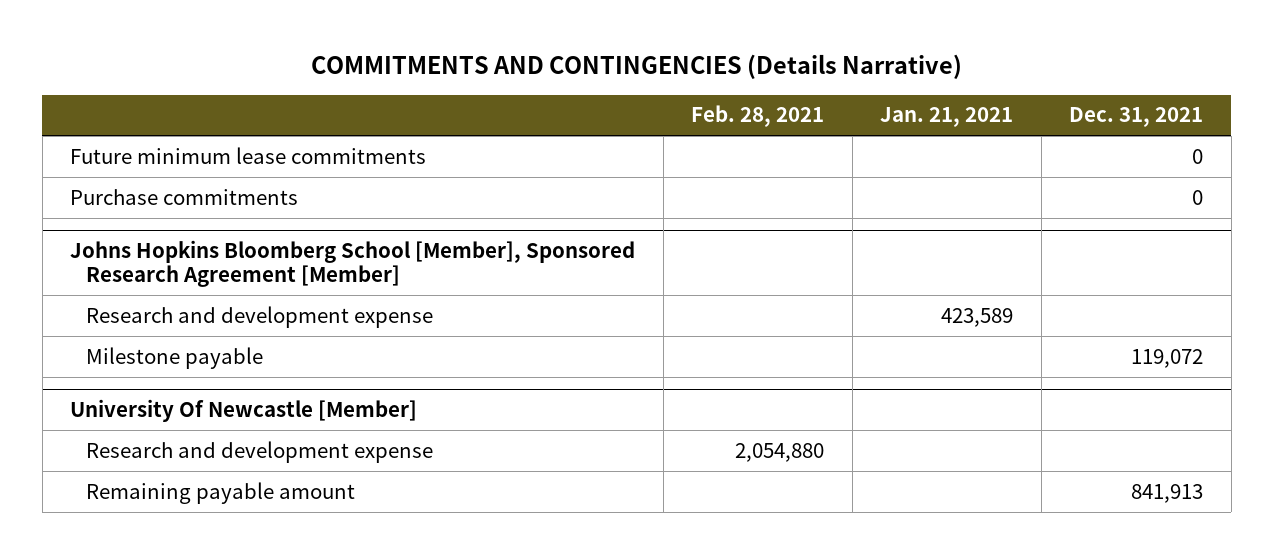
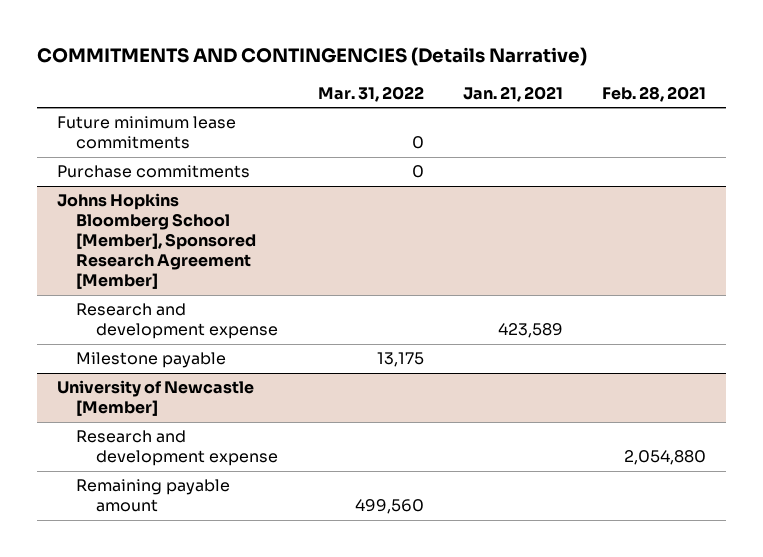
- | Feb. 28, 2021 | Jan. 21, 2021 | Dec. 31, 2021
+ | Mar. 31, 2022 | Jan. 21, 2021 | Feb. 28, 2021
- University Of Newcastle [Member]
+ University of Newcastle [Member]

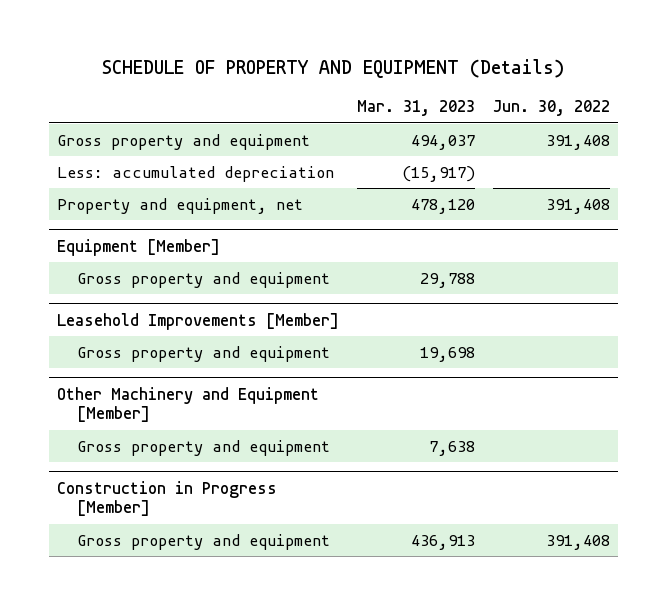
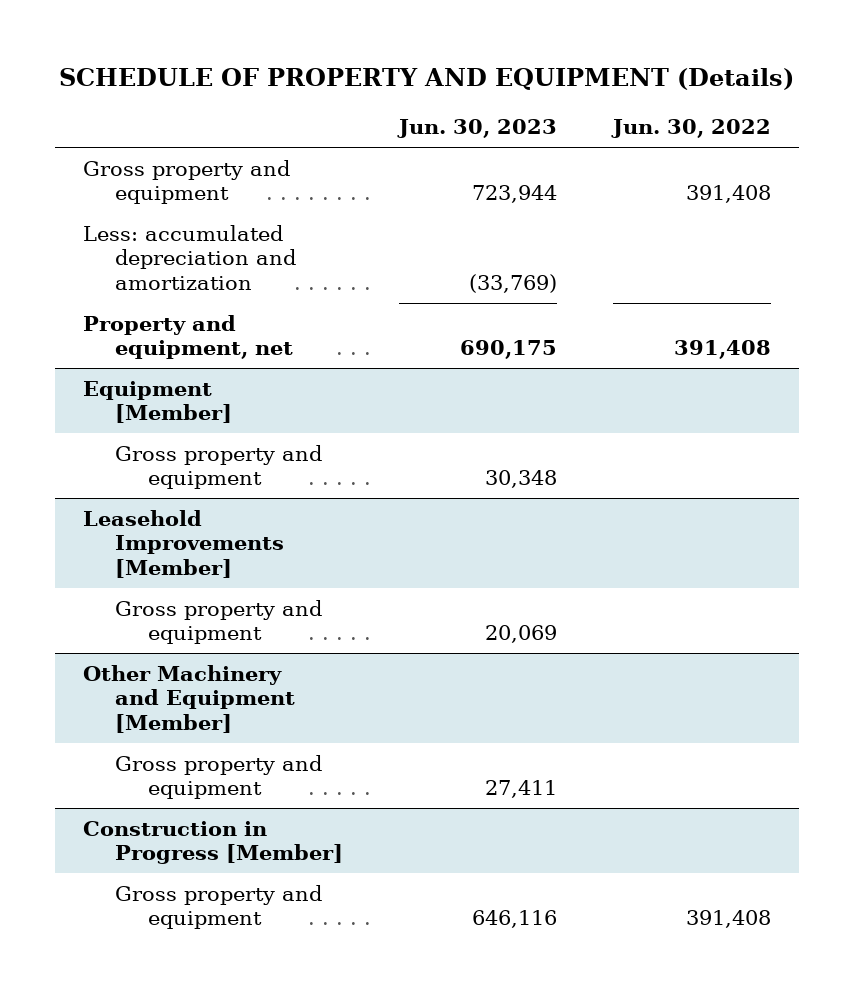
- | Mar. 31, 2023 | Jun. 30, 2022
+ | Jun. 30, 2023 | Jun. 30, 2022
- Less: accumulated depreciation | (15,917) |
+ Less: accumulated depreciation and amortization | (33,769) |

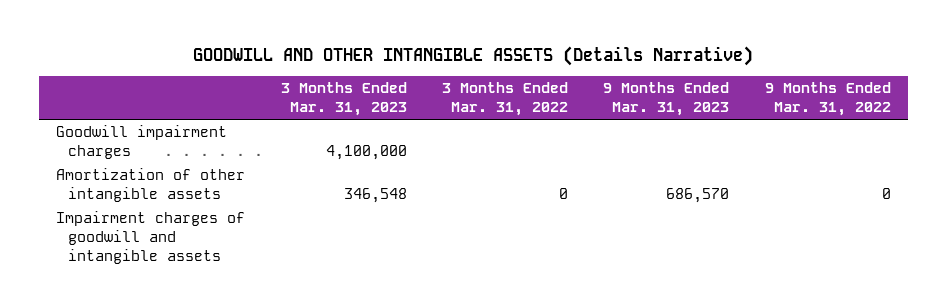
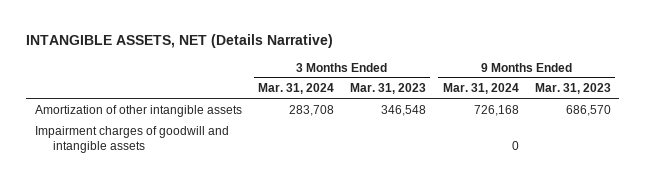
- GOODWILL AND OTHER INTANGIBLE ASSETS (Details Narrative)
+ INTANGIBLE ASSETS, NET (Details Narrative)
- | 3 Months Ended Mar. 31, 2023 | 3 Months Ended Mar. 31, 2022 | 9 Months Ended Mar. 31, 2023 | 9 Months Ended Mar. 31, 2022
+ | 3 Months Ended Mar. 31, 2024 | 3 Months Ended Mar. 31, 2023 | 9 Months Ended Mar. 31, 2024 | 9 Months Ended Mar. 31, 2023
- Goodwill impairment charges | 4,100,000 | | |

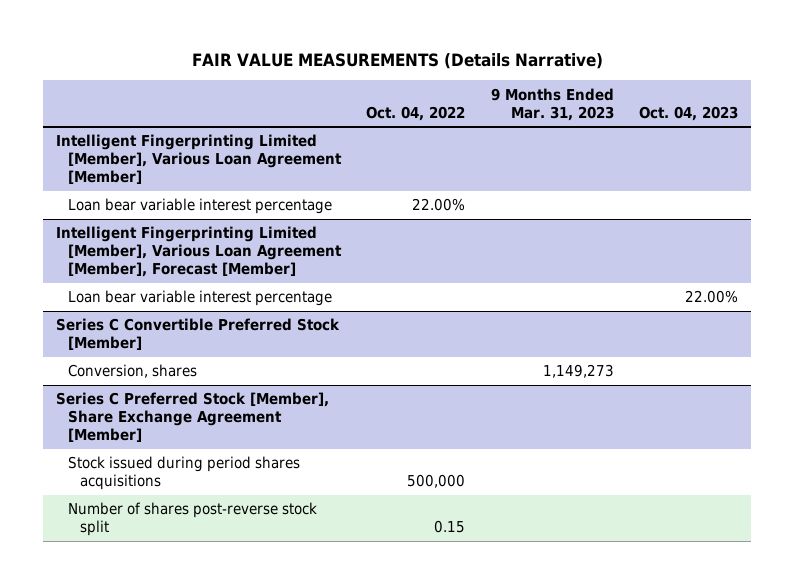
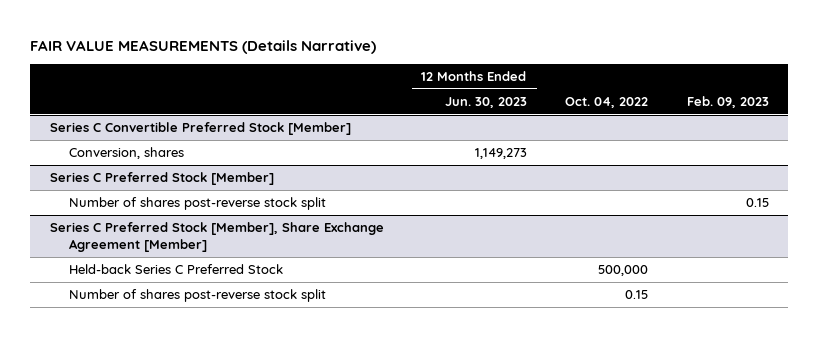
- | Oct. 04, 2022 | 9 Months Ended Mar. 31, 2023 | Oct. 04, 2023
+ | 12 Months Ended Jun. 30, 2023 | Oct. 04, 2022 | Feb. 09, 2023
- Intelligent Fingerprinting Limited [Member], Various Loan Agreement [Member]
- Loan bear variable interest percentage | 22.00% | |
- Intelligent Fingerprinting Limited [Member], Various Loan Agreement [Member], Forecast [Member]
- Loan bear variable interest percentage | | | 22.00%
+ Series C Preferred Stock [Member]
+ Number of shares post-reverse stock split | | | 0.15
@ Series C Preferred Stock [Member], Share Exchange Agreement [Member]
- Stock issued during period shares acquisitions | 500,000 | |
+ Held-back Series C Preferred Stock | | 500,000 |

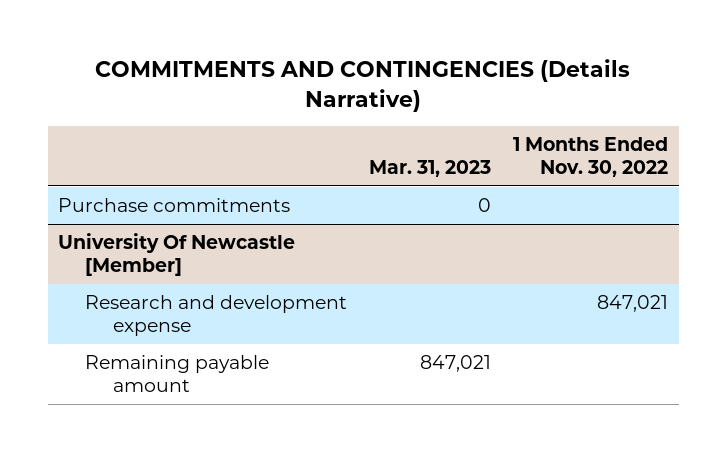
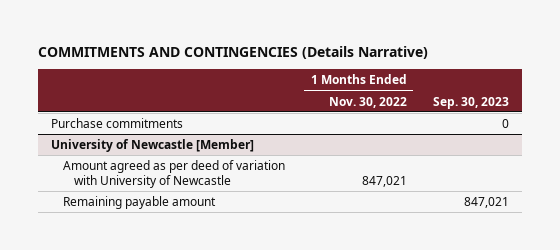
- | Mar. 31, 2023 | 1 Months Ended Nov. 30, 2022
+ | 1 Months Ended Nov. 30, 2022 | Sep. 30, 2023
- University Of Newcastle [Member]
- Research and development expense | | 847,021
+ University of Newcastle [Member]
+ Amount agreed as per deed of variation with University of Newcastle | 847,021 |

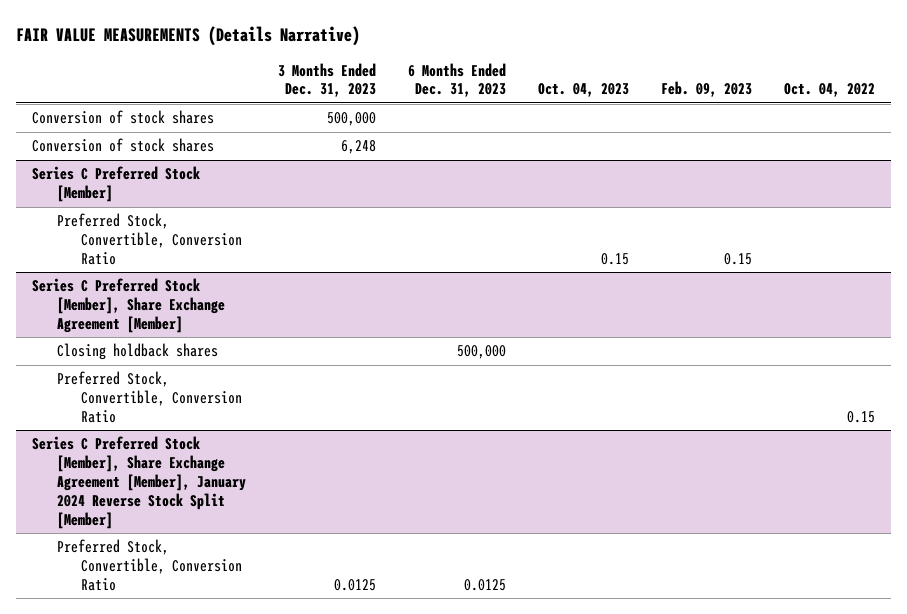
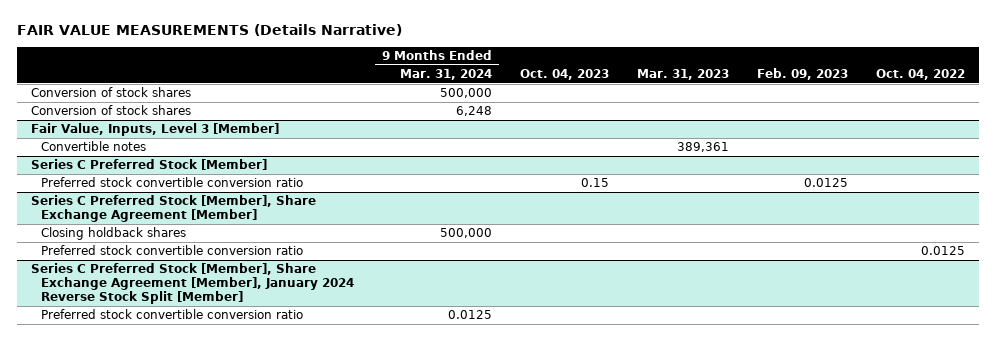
- | 3 Months Ended Dec. 31, 2023 | 6 Months Ended Dec. 31, 2023 | Oct. 04, 2023 | Feb. 09, 2023 | Oct. 04, 2022
+ | 9 Months Ended Mar. 31, 2024 | Oct. 04, 2023 | Mar. 31, 2023 | Feb. 09, 2023 | Oct. 04, 2022
+ Fair Value, Inputs, Level 3 [Member]
+ Convertible notes | | | 389,361 | |
@ Series C Preferred Stock [Member]
- Preferred Stock, Convertible, Conversion Ratio | | | 0.15 | 0.15 |
+ Preferred stock convertible conversion ratio | | 0.15 | | 0.0125 |
@ Series C Preferred Stock [Member], Share Exchange Agreement [Member]
- Preferred Stock, Convertible, Conversion Ratio | | | | | 0.15
+ Preferred stock convertible conversion ratio | | | | | 0.0125
@ Series C Preferred Stock [Member], Share Exchange Agreement [Member], January 2024 Reverse Stock Split [Member]
- Preferred Stock, Convertible, Conversion Ratio | 0.0125 | 0.0125 | | |
+ Preferred stock convertible conversion ratio | 0.0125 | | | |

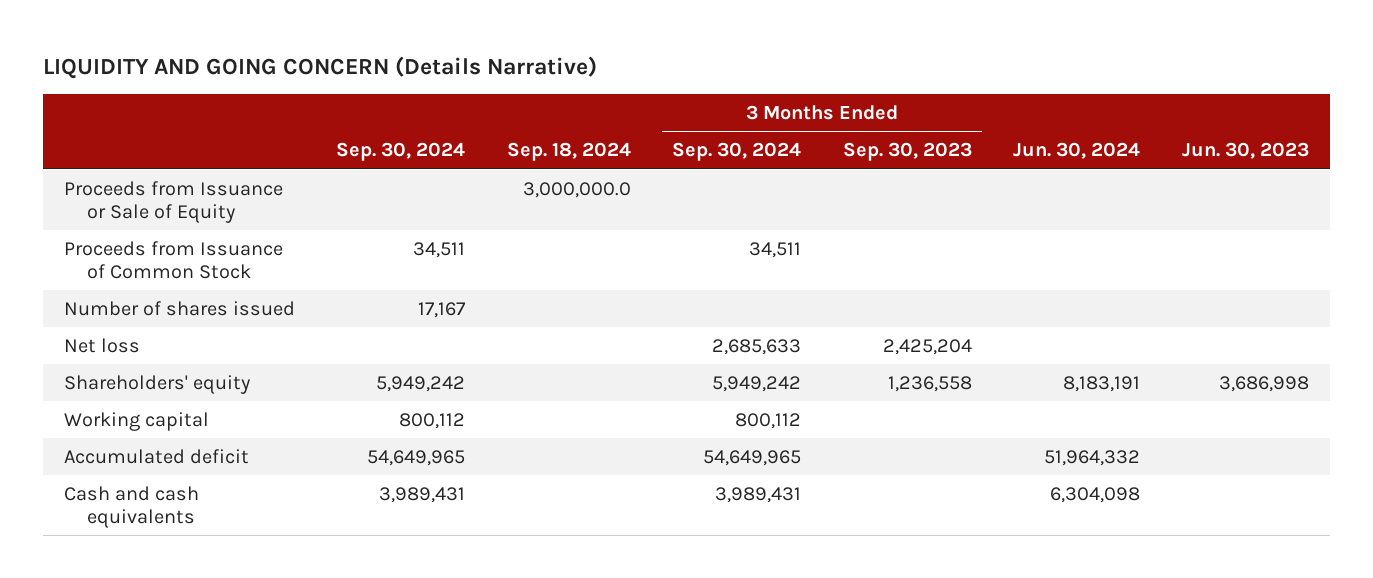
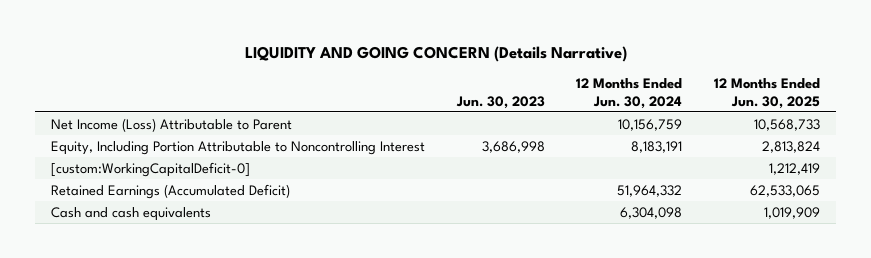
- | Sep. 30, 2024 | Sep. 18, 2024 | 3 Months Ended Sep. 30, 2024 | 3 Months Ended Sep. 30, 2023 | Jun. 30, 2024 | Jun. 30, 2023
+ | Jun. 30, 2023 | 12 Months Ended Jun. 30, 2024 | 12 Months Ended Jun. 30, 2025
- Proceeds from Issuance or Sale of Equity | | 3,000,000.0 | | | |
- Proceeds from Issuance of Common Stock | 34,511 | | 34,511 | | |
- Number of shares issued | 17,167 | | | | |
- Net loss | | | 2,685,633 | 2,425,204 | |
- Shareholders' equity | 5,949,242 | | 5,949,242 | 1,236,558 | 8,183,191 | 3,686,998
- Working capital | 800,112 | | 800,112 | | |
- Accumulated deficit | 54,649,965 | | 54,649,965 | | 51,964,332 |
+ Net Income (Loss) Attributable to Parent | | 10,156,759 | 10,568,733
+ Equity, Including Portion Attributable to Noncontrolling Interest | 3,686,998 | 8,183,191 | 2,813,824
+ [custom:WorkingCapitalDeficit-0] | | | 1,212,419
+ Retained Earnings (Accumulated Deficit) | | 51,964,332 | 62,533,065

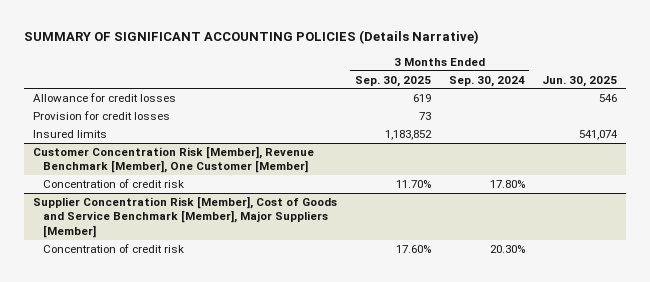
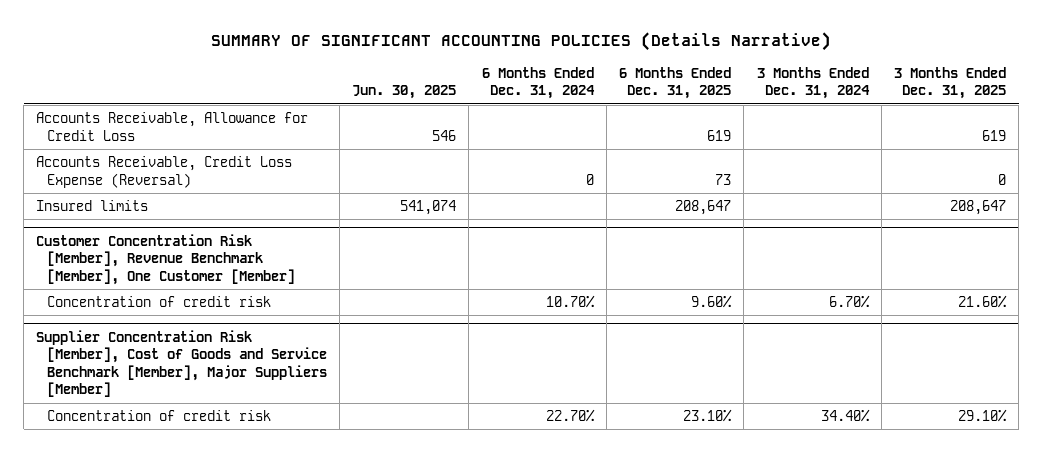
- | 3 Months Ended Sep. 30, 2025 | 3 Months Ended Sep. 30, 2024 | Jun. 30, 2025
+ | Jun. 30, 2025 | 6 Months Ended Dec. 31, 2024 | 6 Months Ended Dec. 31, 2025 | 3 Months Ended Dec. 31, 2024 | 3 Months Ended Dec. 31, 2025
- Allowance for credit losses | 619 | | 546
- Provision for credit losses | 73 | |
+ Accounts Receivable, Allowance for Credit Loss | 546 | | 619 | | 619
+ Accounts Receivable, Credit Loss Expense (Reversal) | | 0 | 73 | | 0

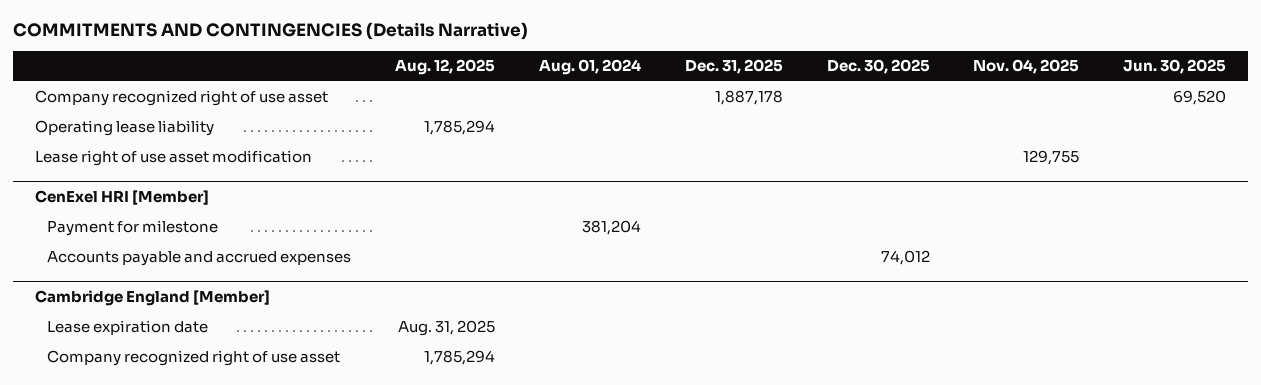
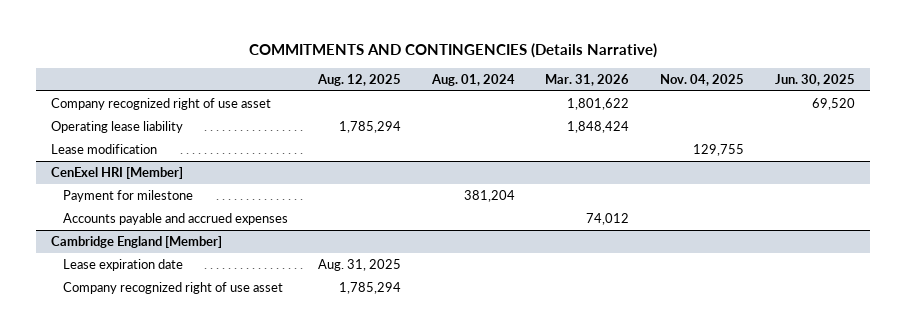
- | Aug. 12, 2025 | Aug. 01, 2024 | Dec. 31, 2025 | Dec. 30, 2025 | Nov. 04, 2025 | Jun. 30, 2025
+ | Aug. 12, 2025 | Aug. 01, 2024 | Mar. 31, 2026 | Nov. 04, 2025 | Jun. 30, 2025
- Lease right of use asset modification | | | | | 129,755 |
+ Lease modification | | | | 129,755 |

